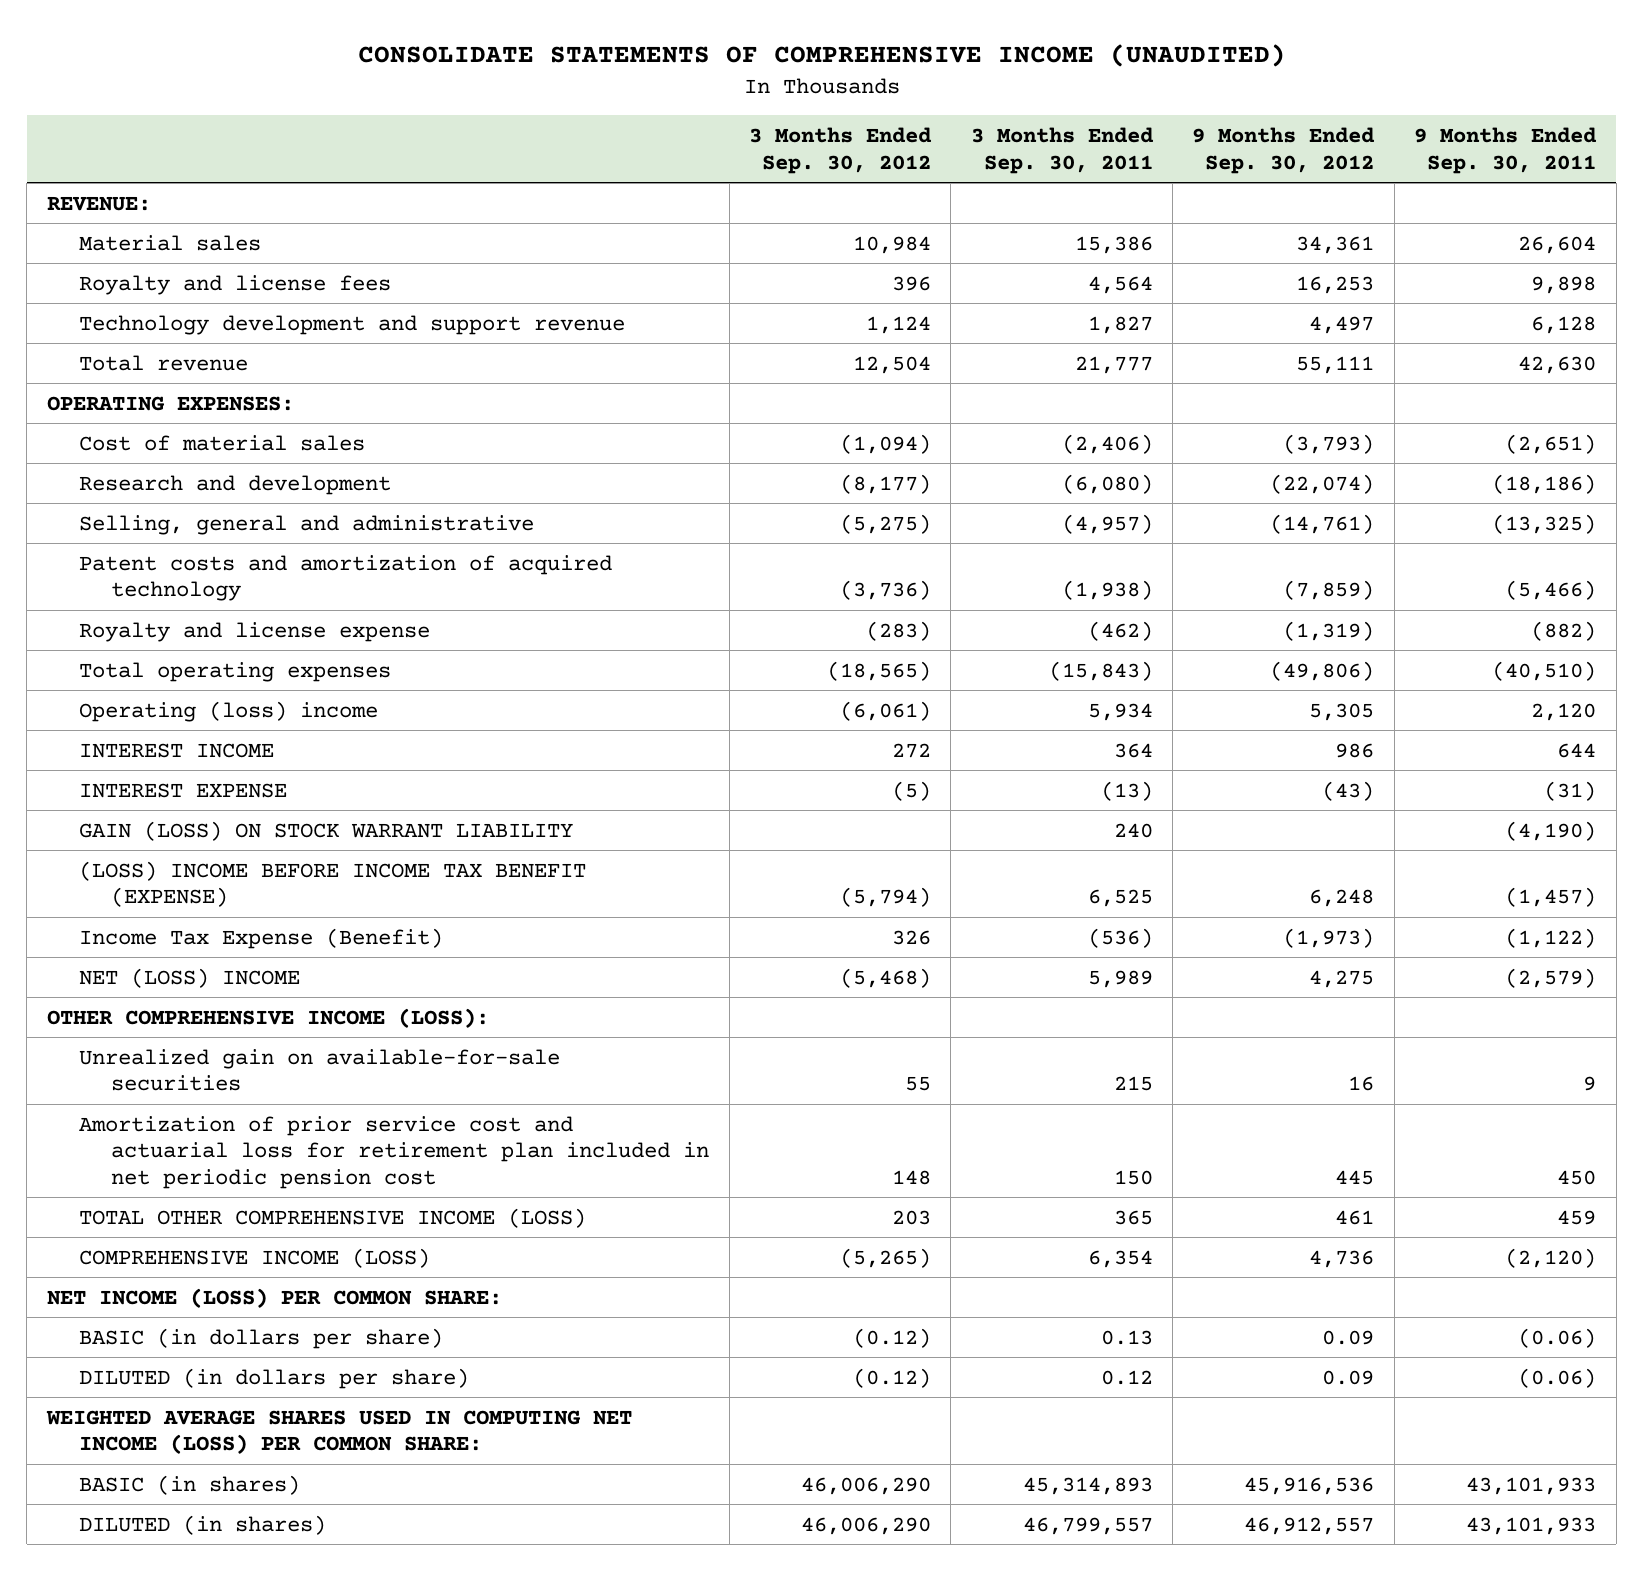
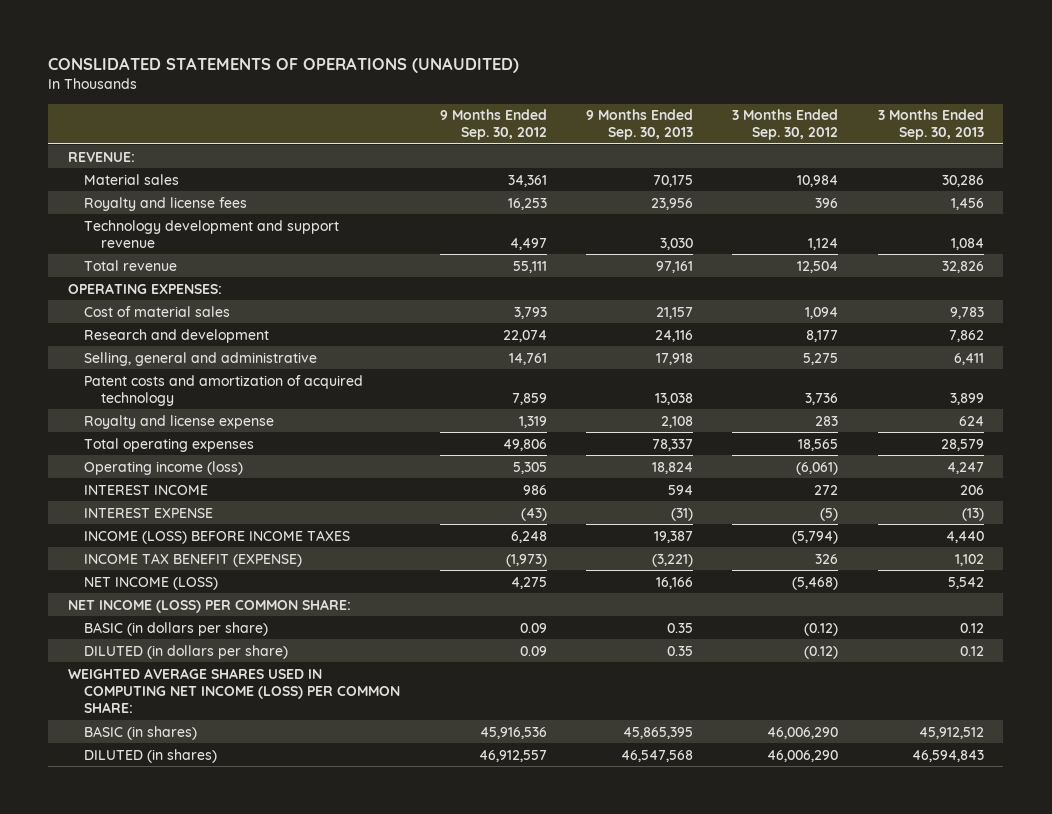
- CONSOLIDATE STATEMENTS OF COMPREHENSIVE INCOME (UNAUDITED)
+ CONSLIDATED STATEMENTS OF OPERATIONS (UNAUDITED)
- | 3 Months Ended Sep. 30, 2012 | 3 Months Ended Sep. 30, 2011 | 9 Months Ended Sep. 30, 2012 | 9 Months Ended Sep. 30, 2011
+ | 9 Months Ended Sep. 30, 2012 | 9 Months Ended Sep. 30, 2013 | 3 Months Ended Sep. 30, 2012 | 3 Months Ended Sep. 30, 2013
- Cost of material sales | (1,094) | (2,406) | (3,793) | (2,651)
- Research and development | (8,177) | (6,080) | (22,074) | (18,186)
- Selling, general and administrative | (5,275) | (4,957) | (14,761) | (13,325)
- Patent costs and amortization of acquired technology | (3,736) | (1,938) | (7,859) | (5,466)
- Royalty and license expense | (283) | (462) | (1,319) | (882)
- Total operating expenses | (18,565) | (15,843) | (49,806) | (40,510)
- Operating (loss) income | (6,061) | 5,934 | 5,305 | 2,120
+ Cost of material sales | 3,793 | 21,157 | 1,094 | 9,783
+ Research and development | 22,074 | 24,116 | 8,177 | 7,862
+ Selling, general and administrative | 14,761 | 17,918 | 5,275 | 6,411
+ Patent costs and amortization of acquired technology | 7,859 | 13,038 | 3,736 | 3,899
+ Royalty and license expense | 1,319 | 2,108 | 283 | 624
+ Total operating expenses | 49,806 | 78,337 | 18,565 | 28,579
+ Operating income (loss) | 5,305 | 18,824 | (6,061) | 4,247
- GAIN (LOSS) ON STOCK WARRANT LIABILITY | | 240 | | (4,190)
- (LOSS) INCOME BEFORE INCOME TAX BENEFIT (EXPENSE) | (5,794) | 6,525 | 6,248 | (1,457)
- Income Tax Expense (Benefit) | 326 | (536) | (1,973) | (1,122)
- NET (LOSS) INCOME | (5,468) | 5,989 | 4,275 | (2,579)
- OTHER COMPREHENSIVE INCOME (LOSS):
- Unrealized gain on available-for-sale securities | 55 | 215 | 16 | 9
- Amortization of prior service cost and actuarial loss for retirement plan included in net periodic pension cost | 148 | 150 | 445 | 450
- TOTAL OTHER COMPREHENSIVE INCOME (LOSS) | 203 | 365 | 461 | 459
- COMPREHENSIVE INCOME (LOSS) | (5,265) | 6,354 | 4,736 | (2,120)
+ INCOME (LOSS) BEFORE INCOME TAXES | 6,248 | 19,387 | (5,794) | 4,440
+ INCOME TAX BENEFIT (EXPENSE) | (1,973) | (3,221) | 326 | 1,102
+ NET INCOME (LOSS) | 4,275 | 16,166 | (5,468) | 5,542

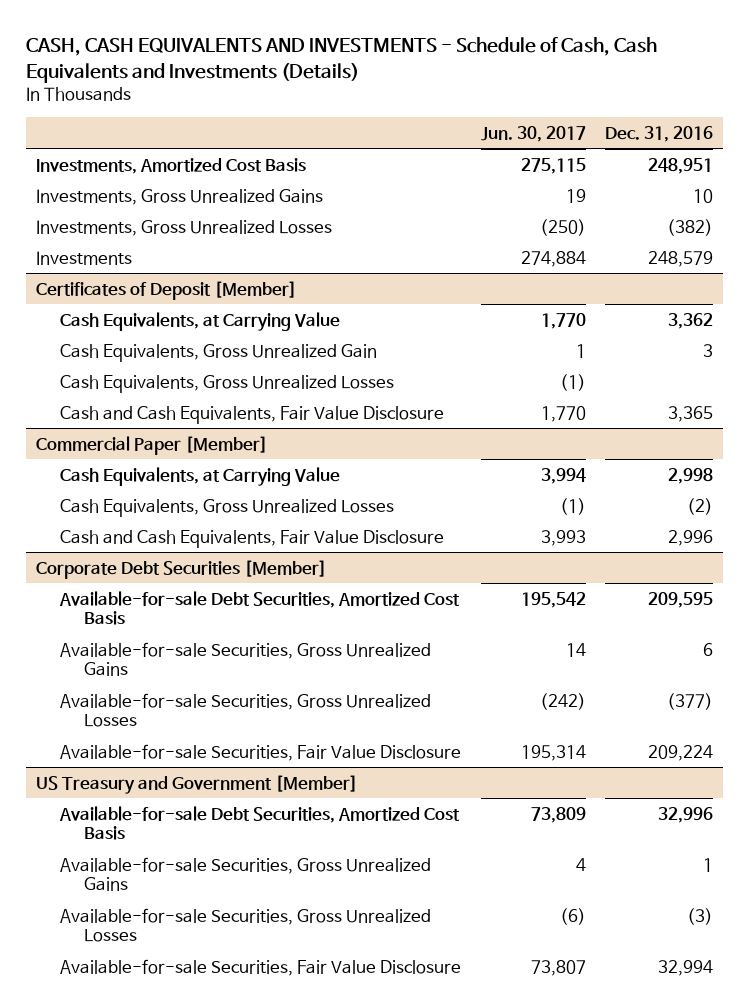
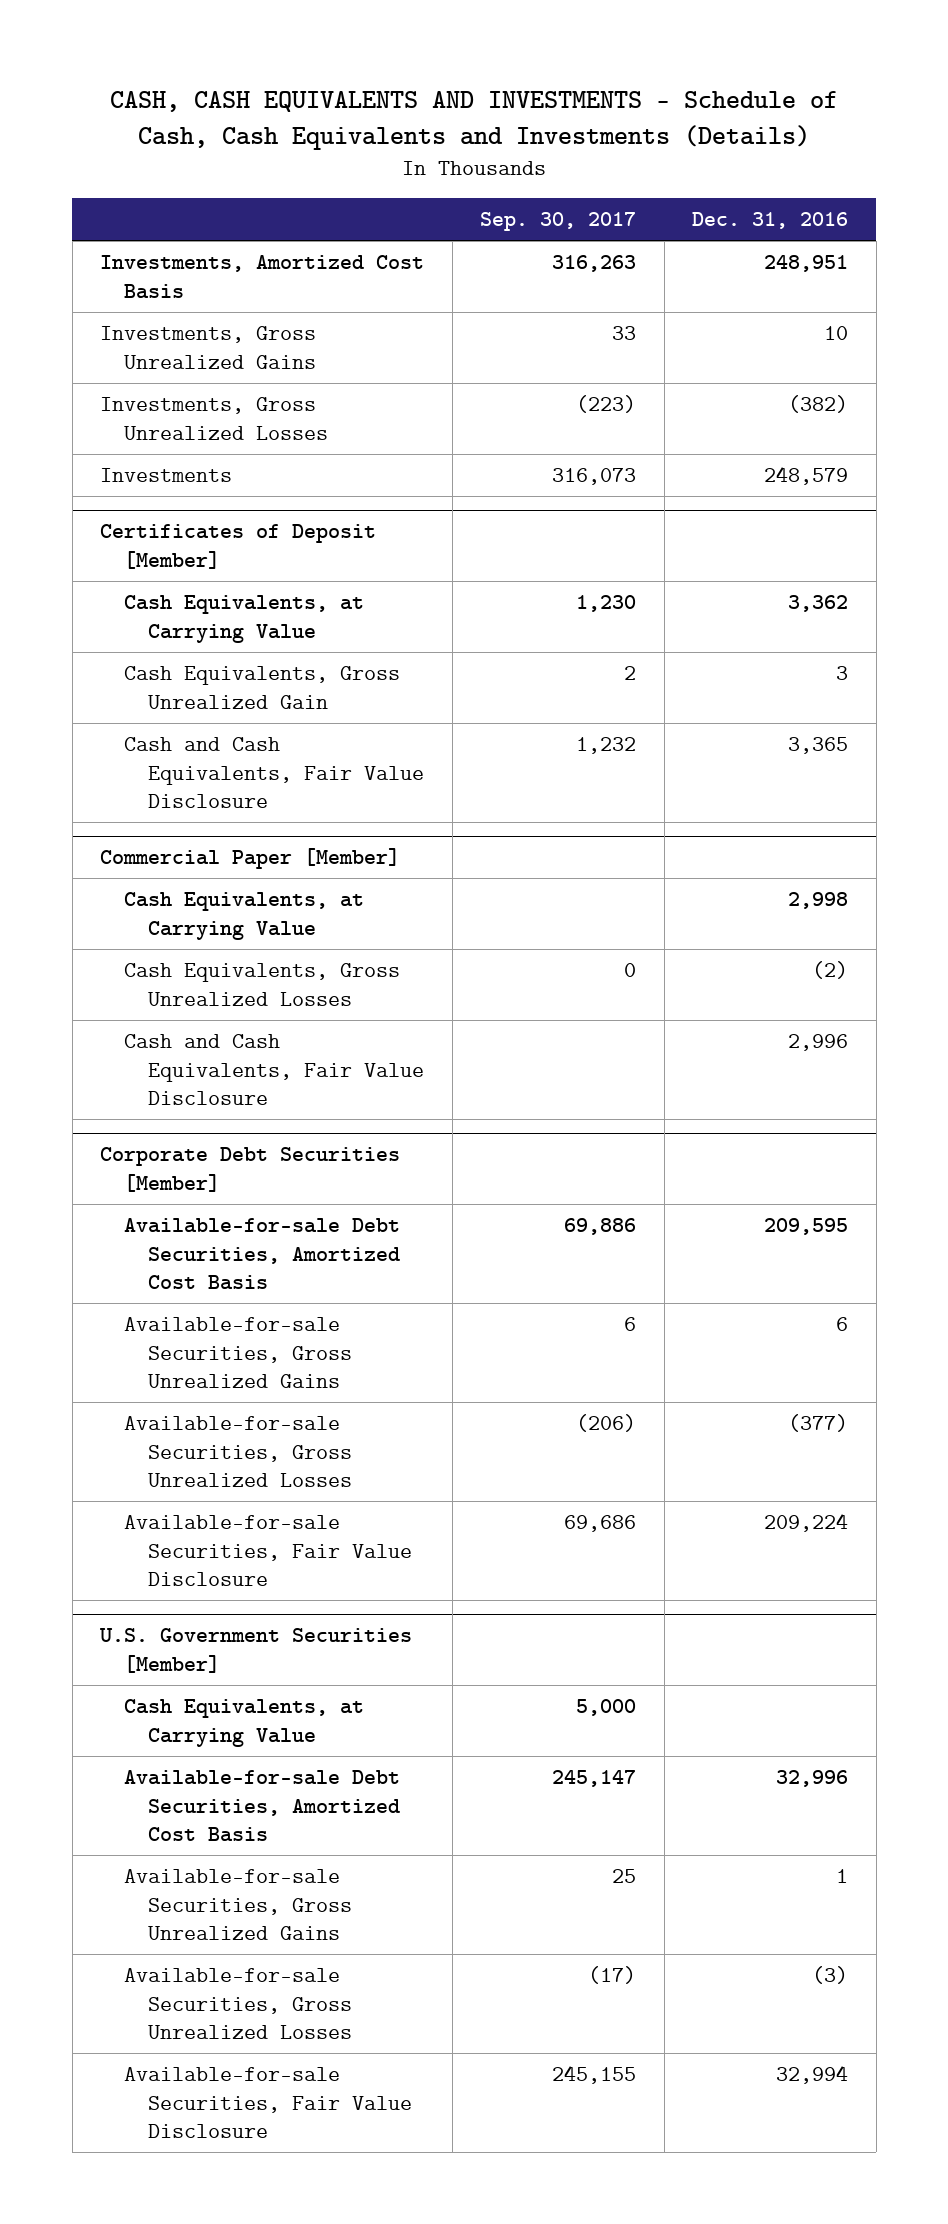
- | Jun. 30, 2017 | Dec. 31, 2016
+ | Sep. 30, 2017 | Dec. 31, 2016
@ Certificates of Deposit [Member]
- Cash Equivalents, Gross Unrealized Losses | (1) |
- US Treasury and Government [Member]
+ U.S. Government Securities [Member]
+ Cash Equivalents, at Carrying Value | 5,000 |

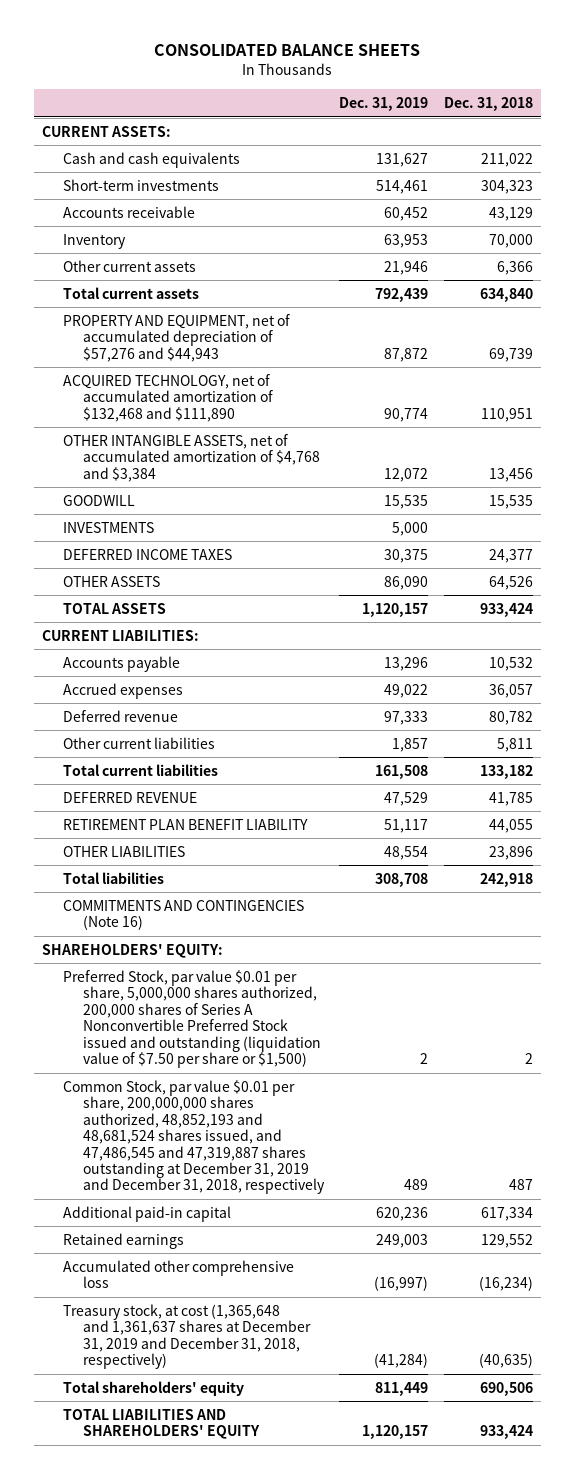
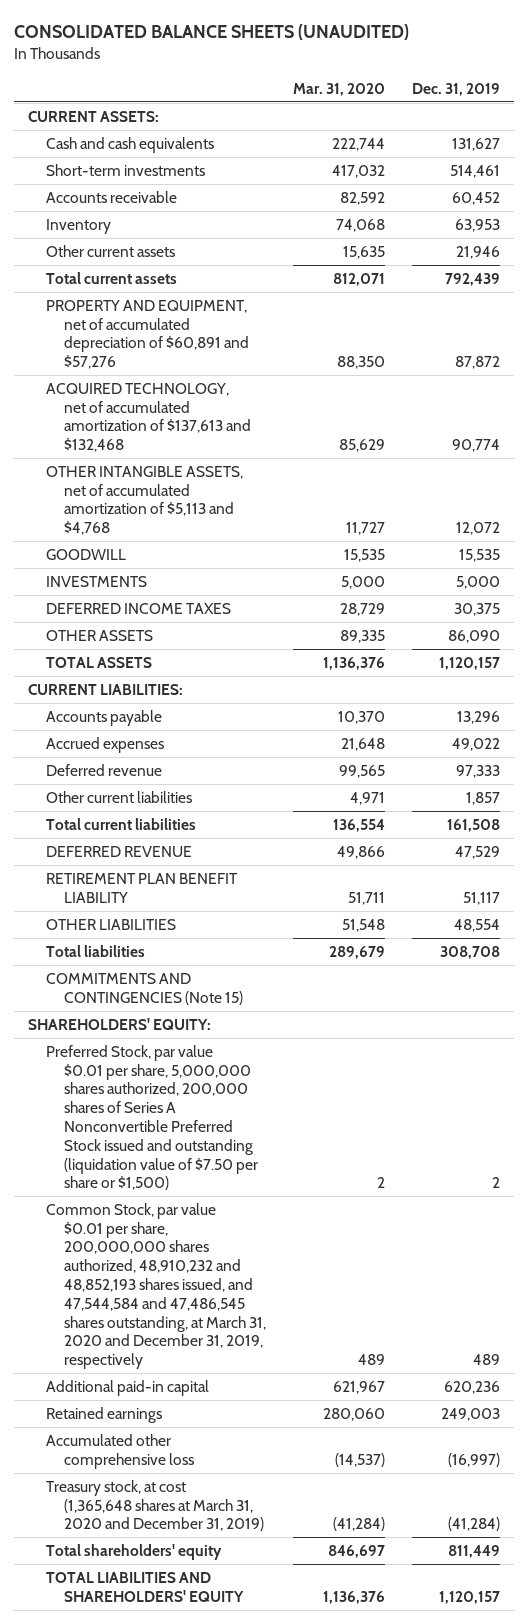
- CONSOLIDATED BALANCE SHEETS
+ CONSOLIDATED BALANCE SHEETS (UNAUDITED)
- | Dec. 31, 2019 | Dec. 31, 2018
+ | Mar. 31, 2020 | Dec. 31, 2019
- PROPERTY AND EQUIPMENT, net of accumulated depreciation of $57,276 and $44,943 | 87,872 | 69,739
- ACQUIRED TECHNOLOGY, net of accumulated amortization of $132,468 and $111,890 | 90,774 | 110,951
- OTHER INTANGIBLE ASSETS, net of accumulated amortization of $4,768 and $3,384 | 12,072 | 13,456
+ PROPERTY AND EQUIPMENT, net of accumulated depreciation of $60,891 and $57,276 | 88,350 | 87,872
+ ACQUIRED TECHNOLOGY, net of accumulated amortization of $137,613 and $132,468 | 85,629 | 90,774
+ OTHER INTANGIBLE ASSETS, net of accumulated amortization of $5,113 and $4,768 | 11,727 | 12,072
- COMMITMENTS AND CONTINGENCIES (Note 16)
+ COMMITMENTS AND CONTINGENCIES (Note 15)
- Common Stock, par value $0.01 per share, 200,000,000 shares authorized, 48,852,193 and 48,681,524 shares issued, and 47,486,545 and 47,319,887 shares outstanding at December 31, 2019 and December 31, 2018, respectively | 489 | 487
+ Common Stock, par value $0.01 per share, 200,000,000 shares authorized, 48,910,232 and 48,852,193 shares issued, and 47,544,584 and 47,486,545 shares outstanding, at March 31, 2020 and December 31, 2019, respectively | 489 | 489
- Treasury stock, at cost (1,365,648 and 1,361,637 shares at December 31, 2019 and December 31, 2018, respectively) | (41,284) | (40,635)
+ Treasury stock, at cost (1,365,648 shares at March 31, 2020 and December 31, 2019) | (41,284) | (41,284)

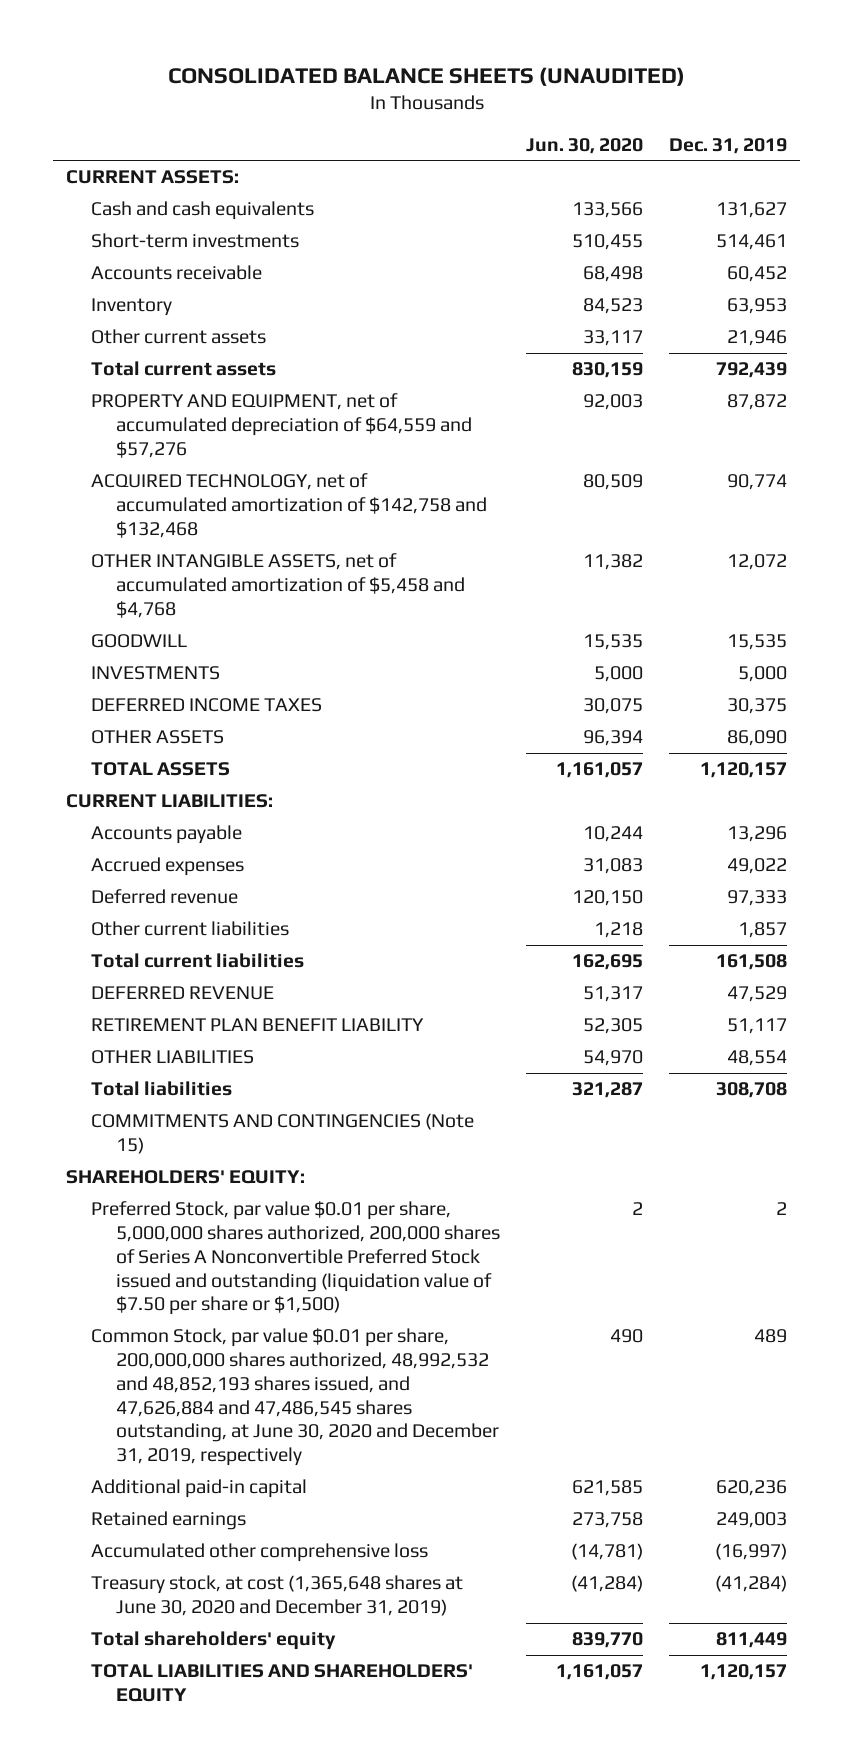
- | Mar. 31, 2020 | Dec. 31, 2019
+ | Jun. 30, 2020 | Dec. 31, 2019
- PROPERTY AND EQUIPMENT, net of accumulated depreciation of $60,891 and $57,276 | 88,350 | 87,872
- ACQUIRED TECHNOLOGY, net of accumulated amortization of $137,613 and $132,468 | 85,629 | 90,774
- OTHER INTANGIBLE ASSETS, net of accumulated amortization of $5,113 and $4,768 | 11,727 | 12,072
+ PROPERTY AND EQUIPMENT, net of accumulated depreciation of $64,559 and $57,276 | 92,003 | 87,872
+ ACQUIRED TECHNOLOGY, net of accumulated amortization of $142,758 and $132,468 | 80,509 | 90,774
+ OTHER INTANGIBLE ASSETS, net of accumulated amortization of $5,458 and $4,768 | 11,382 | 12,072
- Common Stock, par value $0.01 per share, 200,000,000 shares authorized, 48,910,232 and 48,852,193 shares issued, and 47,544,584 and 47,486,545 shares outstanding, at March 31, 2020 and December 31, 2019, respectively | 489 | 489
+ Common Stock, par value $0.01 per share, 200,000,000 shares authorized, 48,992,532 and 48,852,193 shares issued, and 47,626,884 and 47,486,545 shares outstanding, at June 30, 2020 and December 31, 2019, respectively | 490 | 489
- Treasury stock, at cost (1,365,648 shares at March 31, 2020 and December 31, 2019) | (41,284) | (41,284)
+ Treasury stock, at cost (1,365,648 shares at June 30, 2020 and December 31, 2019) | (41,284) | (41,284)

